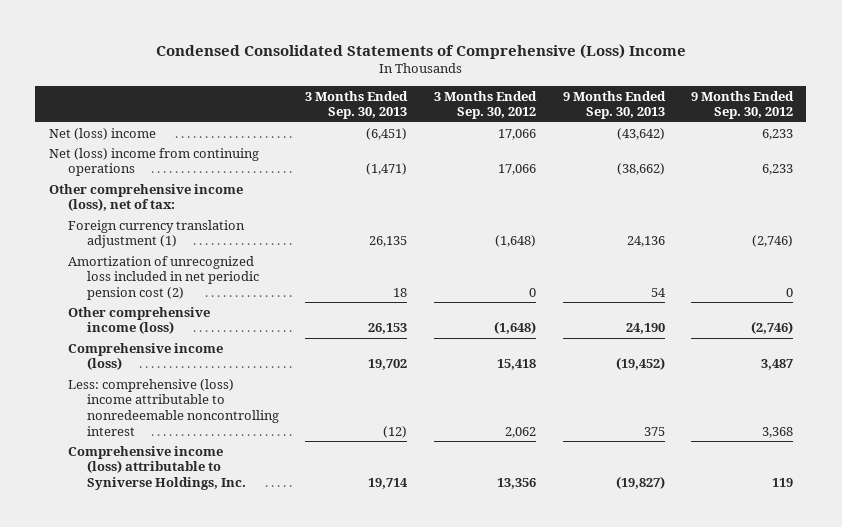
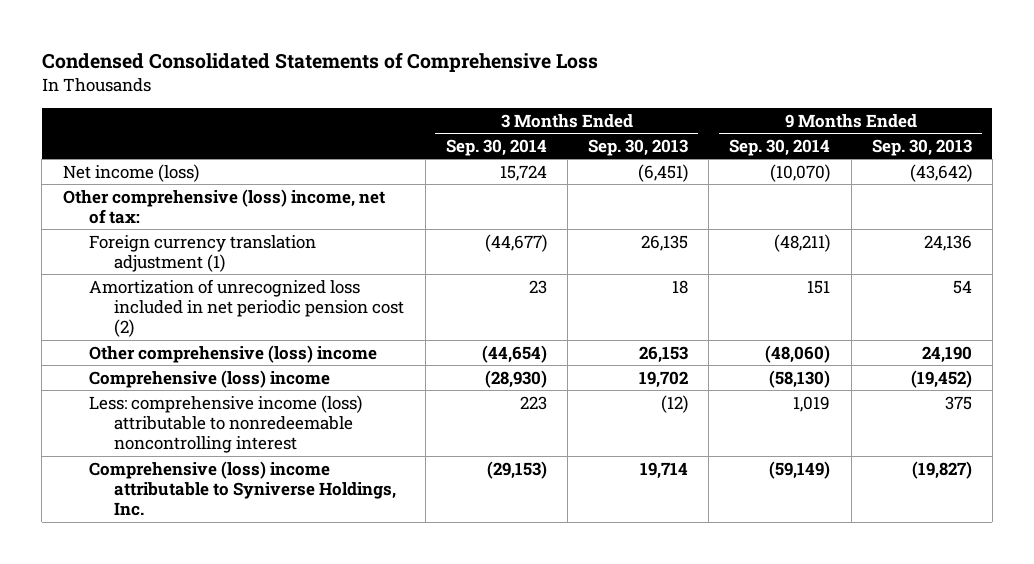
- Condensed Consolidated Statements of Comprehensive (Loss) Income
+ Condensed Consolidated Statements of Comprehensive Loss
- | 3 Months Ended Sep. 30, 2013 | 3 Months Ended Sep. 30, 2012 | 9 Months Ended Sep. 30, 2013 | 9 Months Ended Sep. 30, 2012
+ | 3 Months Ended Sep. 30, 2014 | 3 Months Ended Sep. 30, 2013 | 9 Months Ended Sep. 30, 2014 | 9 Months Ended Sep. 30, 2013
- Net (loss) income | (6,451) | 17,066 | (43,642) | 6,233
- Net (loss) income from continuing operations | (1,471) | 17,066 | (38,662) | 6,233
- Other comprehensive income (loss), net of tax:
+ Net income (loss) | 15,724 | (6,451) | (10,070) | (43,642)
+ Other comprehensive (loss) income, net of tax:
- Other comprehensive income (loss) | 26,153 | (1,648) | 24,190 | (2,746)
- Comprehensive income (loss) | 19,702 | 15,418 | (19,452) | 3,487
- Less: comprehensive (loss) income attributable to nonredeemable noncontrolling interest | (12) | 2,062 | 375 | 3,368
- Comprehensive income (loss) attributable to Syniverse Holdings, Inc. | 19,714 | 13,356 | (19,827) | 119
+ Other comprehensive (loss) income | (44,654) | 26,153 | (48,060) | 24,190
+ Comprehensive (loss) income | (28,930) | 19,702 | (58,130) | (19,452)
+ Less: comprehensive income (loss) attributable to nonredeemable noncontrolling interest | 223 | (12) | 1,019 | 375
+ Comprehensive (loss) income attributable to Syniverse Holdings, Inc. | (29,153) | 19,714 | (59,149) | (19,827)

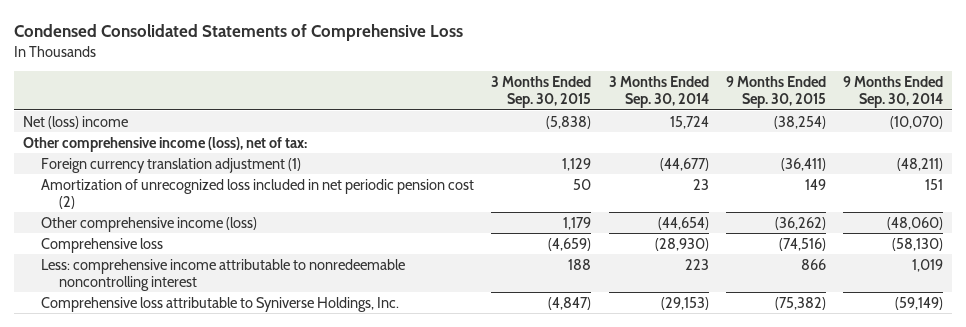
- | 3 Months Ended Sep. 30, 2014 | 3 Months Ended Sep. 30, 2013 | 9 Months Ended Sep. 30, 2014 | 9 Months Ended Sep. 30, 2013
+ | 3 Months Ended Sep. 30, 2015 | 3 Months Ended Sep. 30, 2014 | 9 Months Ended Sep. 30, 2015 | 9 Months Ended Sep. 30, 2014
- Net income (loss) | 15,724 | (6,451) | (10,070) | (43,642)
- Other comprehensive (loss) income, net of tax:
+ Net (loss) income | (5,838) | 15,724 | (38,254) | (10,070)
+ Other comprehensive income (loss), net of tax:
- Other comprehensive (loss) income | (44,654) | 26,153 | (48,060) | 24,190
- Comprehensive (loss) income | (28,930) | 19,702 | (58,130) | (19,452)
- Less: comprehensive income (loss) attributable to nonredeemable noncontrolling interest | 223 | (12) | 1,019 | 375
- Comprehensive (loss) income attributable to Syniverse Holdings, Inc. | (29,153) | 19,714 | (59,149) | (19,827)
+ Other comprehensive income (loss) | 1,179 | (44,654) | (36,262) | (48,060)
+ Comprehensive loss | (4,659) | (28,930) | (74,516) | (58,130)
+ Less: comprehensive income attributable to nonredeemable noncontrolling interest | 188 | 223 | 866 | 1,019
+ Comprehensive loss attributable to Syniverse Holdings, Inc. | (4,847) | (29,153) | (75,382) | (59,149)

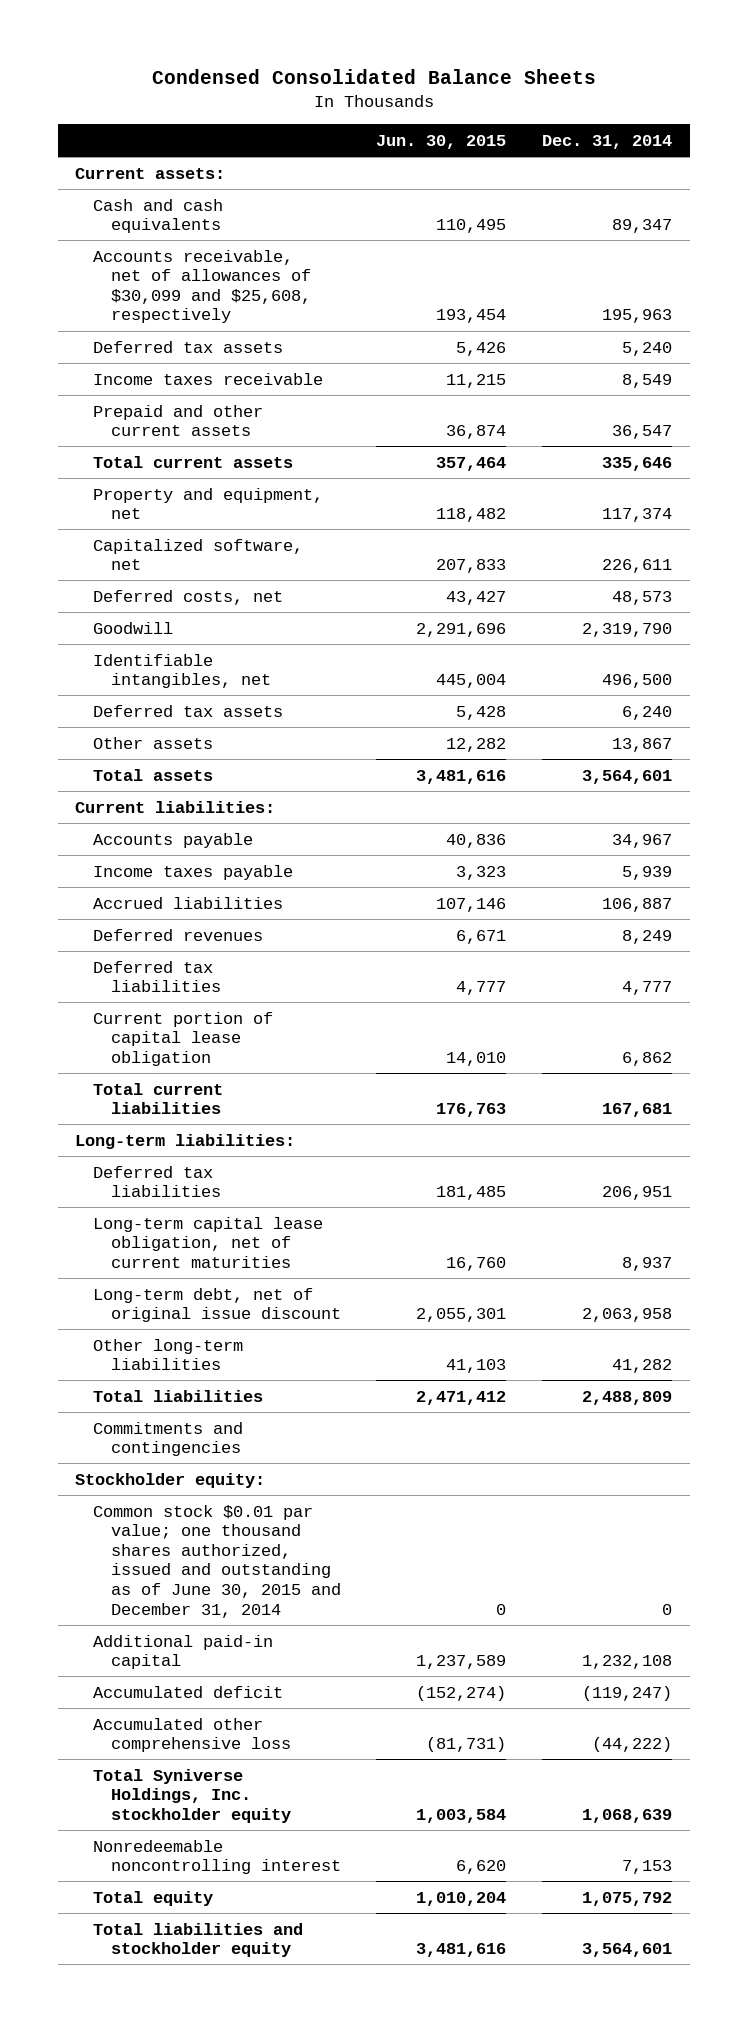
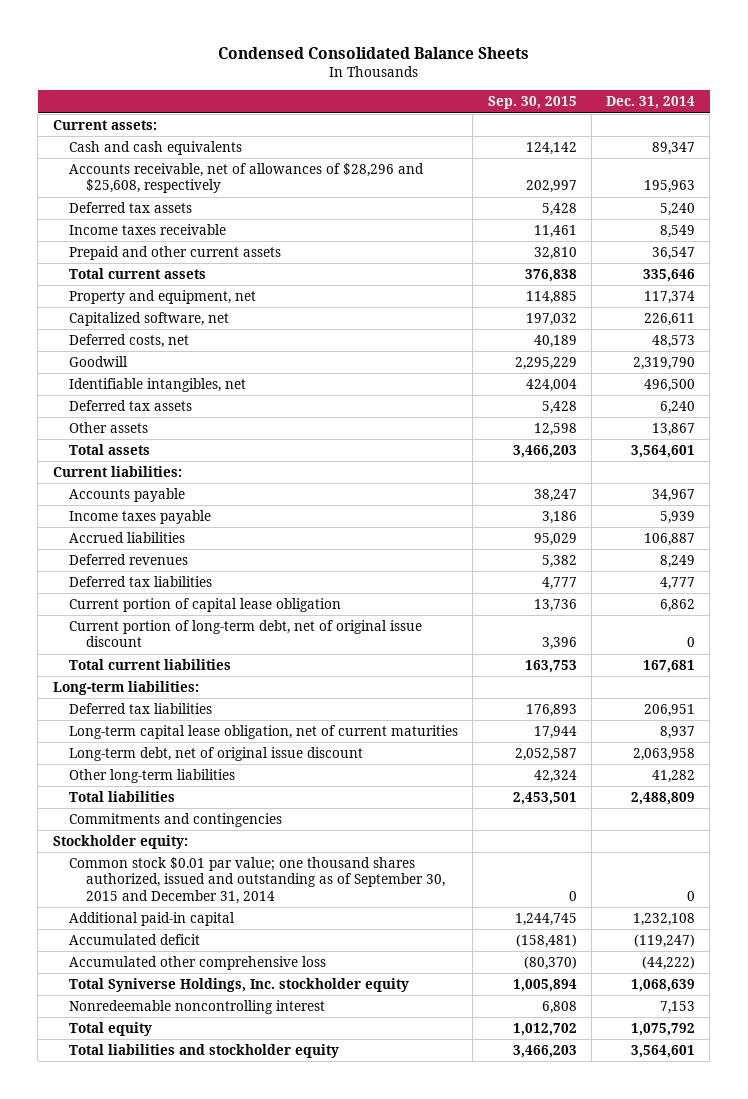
- | Jun. 30, 2015 | Dec. 31, 2014
+ | Sep. 30, 2015 | Dec. 31, 2014
- Accounts receivable, net of allowances of $30,099 and $25,608, respectively | 193,454 | 195,963
+ Accounts receivable, net of allowances of $28,296 and $25,608, respectively | 202,997 | 195,963
+ Current portion of long-term debt, net of original issue discount | 3,396 | 0
- Common stock $0.01 par value; one thousand shares authorized, issued and outstanding as of June 30, 2015 and December 31, 2014 | 0 | 0
+ Common stock $0.01 par value; one thousand shares authorized, issued and outstanding as of September 30, 2015 and December 31, 2014 | 0 | 0

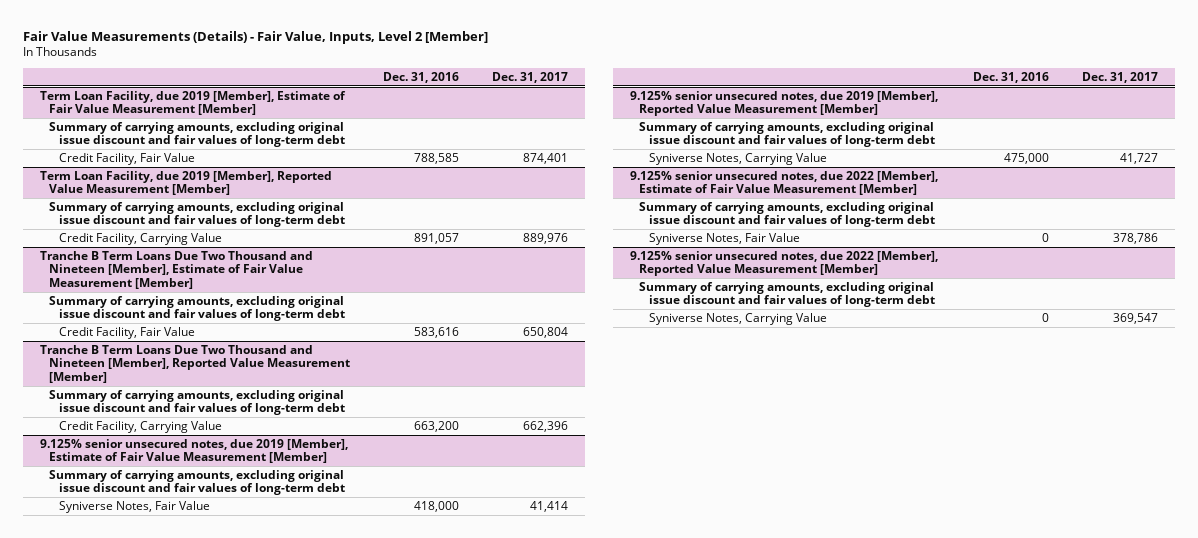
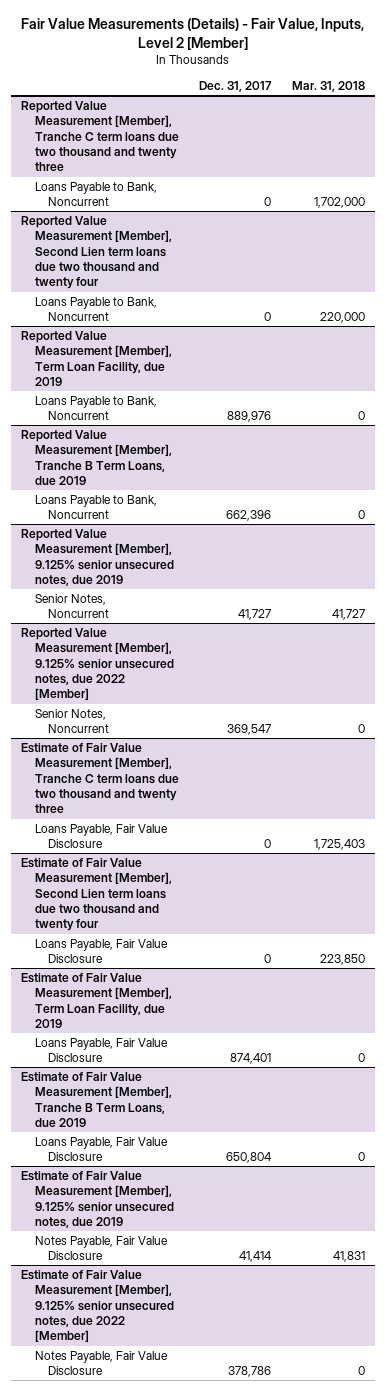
- | Dec. 31, 2016 | Dec. 31, 2017
+ | Dec. 31, 2017 | Mar. 31, 2018
- Term Loan Facility, due 2019 [Member], Estimate of Fair Value Measurement [Member]
- Summary of carrying amounts, excluding original issue discount and fair values of long-term debt
- Credit Facility, Fair Value | 788,585 | 874,401
- Term Loan Facility, due 2019 [Member], Reported Value Measurement [Member]
- Summary of carrying amounts, excluding original issue discount and fair values of long-term debt
- Credit Facility, Carrying Value | 891,057 | 889,976
- Tranche B Term Loans Due Two Thousand and Nineteen [Member], Estimate of Fair Value Measurement [Member]
- Summary of carrying amounts, excluding original issue discount and fair values of long-term debt
- Credit Facility, Fair Value | 583,616 | 650,804
- Tranche B Term Loans Due Two Thousand and Nineteen [Member], Reported Value Measurement [Member]
- Summary of carrying amounts, excluding original issue discount and fair values of long-term debt
- Credit Facility, Carrying Value | 663,200 | 662,396
- 9.125% senior unsecured notes, due 2019 [Member], Estimate of Fair Value Measurement [Member]
- Summary of carrying amounts, excluding original issue discount and fair values of long-term debt
- Syniverse Notes, Fair Value | 418,000 | 41,414
- 9.125% senior unsecured notes, due 2019 [Member], Reported Value Measurement [Member]
- Summary of carrying amounts, excluding original issue discount and fair values of long-term debt
- Syniverse Notes, Carrying Value | 475,000 | 41,727
- 9.125% senior unsecured notes, due 2022 [Member], Estimate of Fair Value Measurement [Member]
- Summary of carrying amounts, excluding original issue discount and fair values of long-term debt
- Syniverse Notes, Fair Value | 0 | 378,786
- 9.125% senior unsecured notes, due 2022 [Member], Reported Value Measurement [Member]
- Summary of carrying amounts, excluding original issue discount and fair values of long-term debt
- Syniverse Notes, Carrying Value | 0 | 369,547
+ Reported Value Measurement [Member], Tranche C term loans due two thousand and twenty three
+ Loans Payable to Bank, Noncurrent | 0 | 1,702,000
+ Reported Value Measurement [Member], Second Lien term loans due two thousand and twenty four
+ Loans Payable to Bank, Noncurrent | 0 | 220,000
+ Reported Value Measurement [Member], Term Loan Facility, due 2019
+ Loans Payable to Bank, Noncurrent | 889,976 | 0
+ Reported Value Measurement [Member], Tranche B Term Loans, due 2019
+ Loans Payable to Bank, Noncurrent | 662,396 | 0
+ Reported Value Measurement [Member], 9.125% senior unsecured notes, due 2019
+ Senior Notes, Noncurrent | 41,727 | 41,727
+ Reported Value Measurement [Member], 9.125% senior unsecured notes, due 2022 [Member]
+ Senior Notes, Noncurrent | 369,547 | 0
+ Estimate of Fair Value Measurement [Member], Tranche C term loans due two thousand and twenty three
+ Loans Payable, Fair Value Disclosure | 0 | 1,725,403
+ Estimate of Fair Value Measurement [Member], Second Lien term loans due two thousand and twenty four
+ Loans Payable, Fair Value Disclosure | 0 | 223,850
+ Estimate of Fair Value Measurement [Member], Term Loan Facility, due 2019
+ Loans Payable, Fair Value Disclosure | 874,401 | 0
+ Estimate of Fair Value Measurement [Member], Tranche B Term Loans, due 2019
+ Loans Payable, Fair Value Disclosure | 650,804 | 0
+ Estimate of Fair Value Measurement [Member], 9.125% senior unsecured notes, due 2019
+ Notes Payable, Fair Value Disclosure | 41,414 | 41,831
+ Estimate of Fair Value Measurement [Member], 9.125% senior unsecured notes, due 2022 [Member]
+ Notes Payable, Fair Value Disclosure | 378,786 | 0

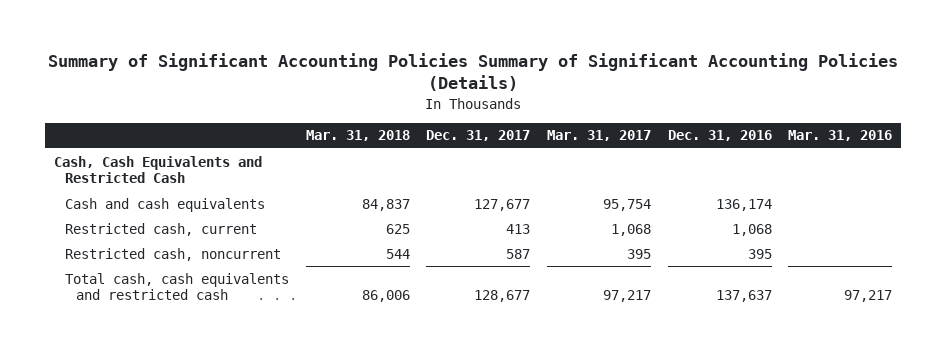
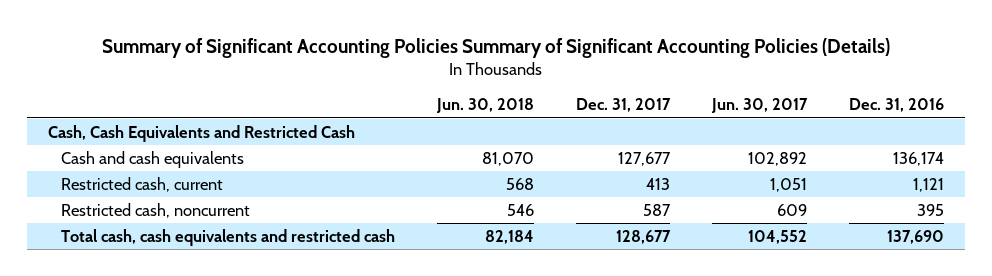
- | Mar. 31, 2018 | Dec. 31, 2017 | Mar. 31, 2017 | Dec. 31, 2016 | Mar. 31, 2016
+ | Jun. 30, 2018 | Dec. 31, 2017 | Jun. 30, 2017 | Dec. 31, 2016
- Restricted cash, current | 625 | 413 | 1,068 | 1,068 |
+ Restricted cash, current | 568 | 413 | 1,051 | 1,121
- Total cash, cash equivalents and restricted cash | 86,006 | 128,677 | 97,217 | 137,637 | 97,217
+ Total cash, cash equivalents and restricted cash | 82,184 | 128,677 | 104,552 | 137,690

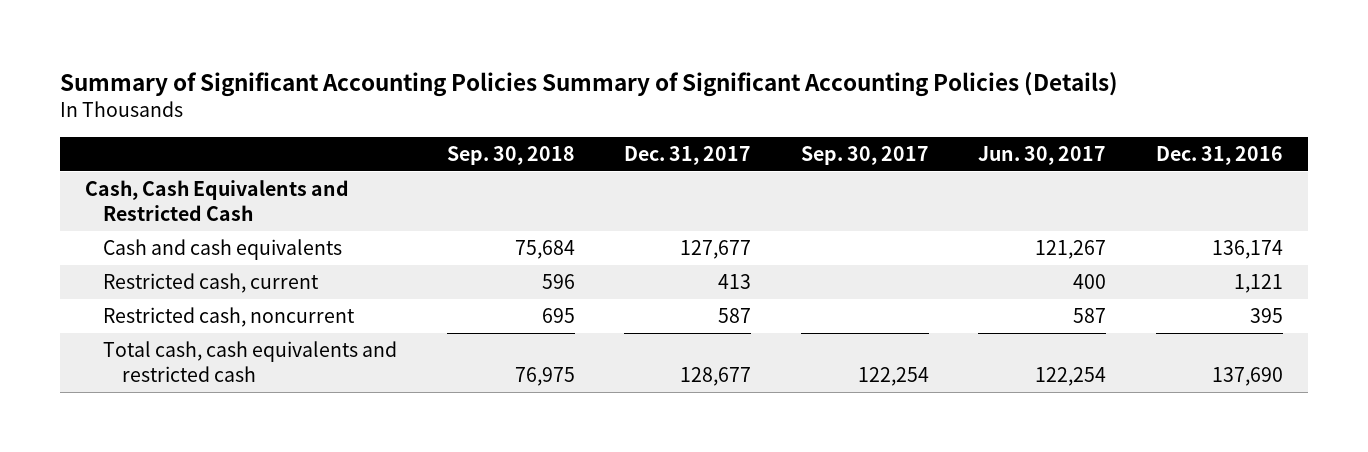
- | Jun. 30, 2018 | Dec. 31, 2017 | Jun. 30, 2017 | Dec. 31, 2016
+ | Sep. 30, 2018 | Dec. 31, 2017 | Sep. 30, 2017 | Jun. 30, 2017 | Dec. 31, 2016
- Cash and cash equivalents | 81,070 | 127,677 | 102,892 | 136,174
- Restricted cash, current | 568 | 413 | 1,051 | 1,121
- Restricted cash, noncurrent | 546 | 587 | 609 | 395
- Total cash, cash equivalents and restricted cash | 82,184 | 128,677 | 104,552 | 137,690
+ Cash and cash equivalents | 75,684 | 127,677 | | 121,267 | 136,174
+ Restricted cash, current | 596 | 413 | | 400 | 1,121
+ Restricted cash, noncurrent | 695 | 587 | | 587 | 395
+ Total cash, cash equivalents and restricted cash | 76,975 | 128,677 | 122,254 | 122,254 | 137,690

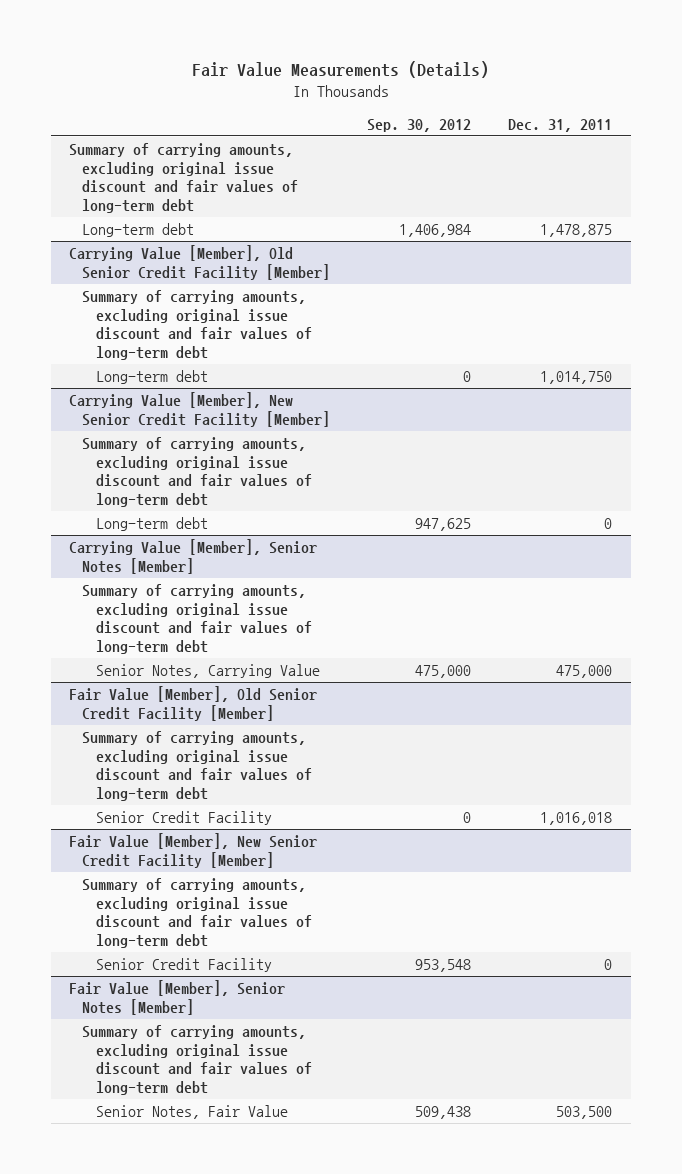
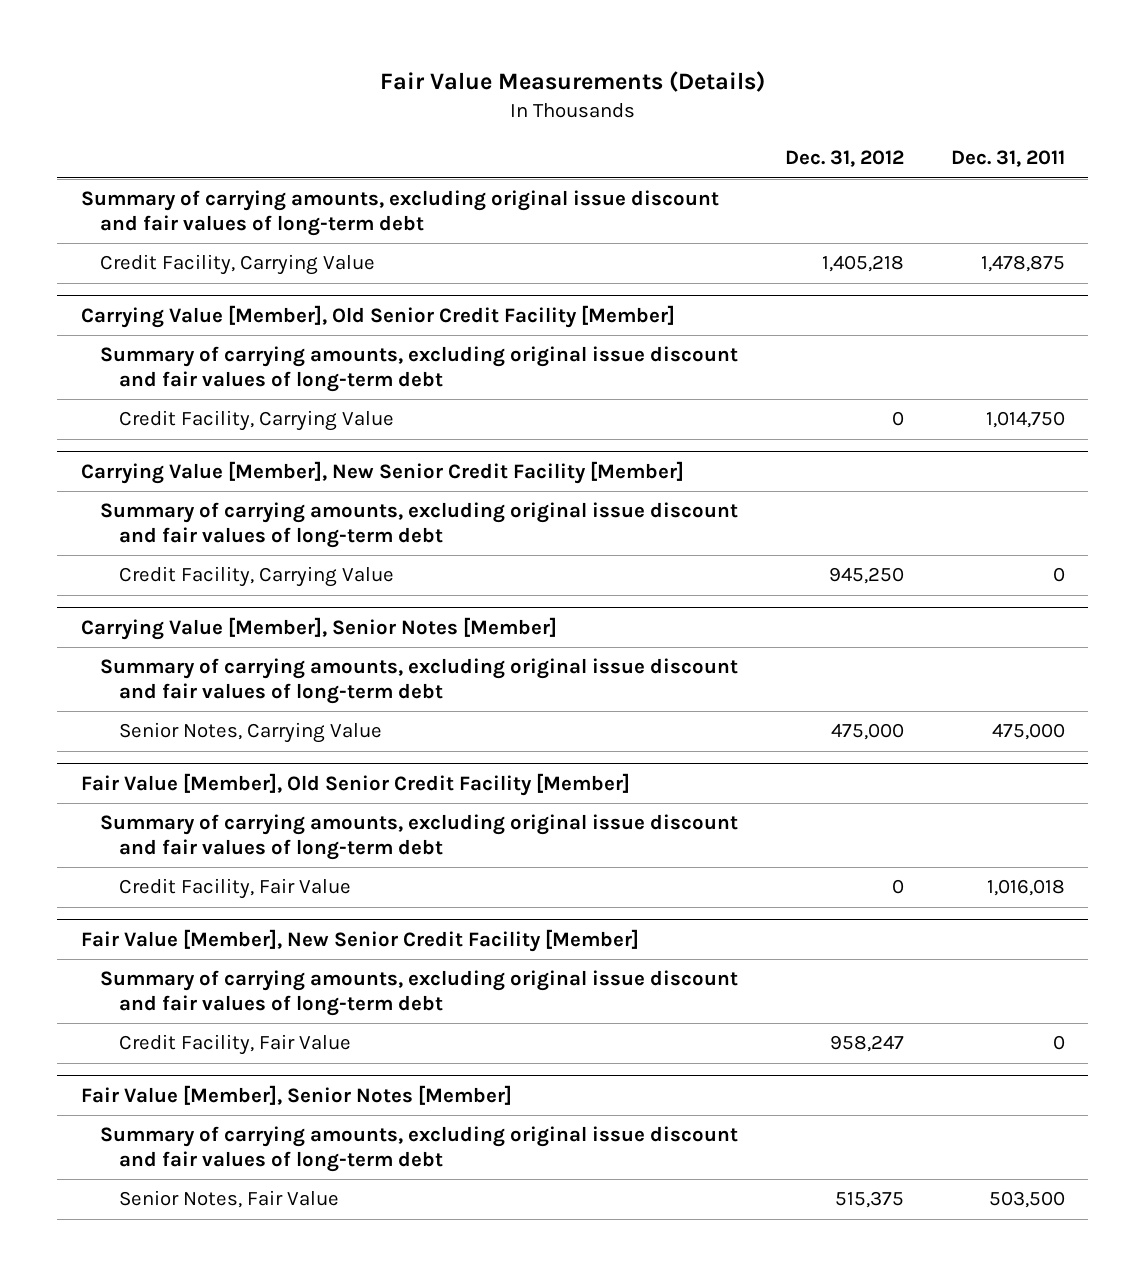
- | Sep. 30, 2012 | Dec. 31, 2011
+ | Dec. 31, 2012 | Dec. 31, 2011
- Long-term debt | 1,406,984 | 1,478,875
+ Credit Facility, Carrying Value | 1,405,218 | 1,478,875
@ Carrying Value [Member], Old Senior Credit Facility [Member]
- Long-term debt | 0 | 1,014,750
+ Credit Facility, Carrying Value | 0 | 1,014,750
@ Carrying Value [Member], New Senior Credit Facility [Member]
- Long-term debt | 947,625 | 0
+ Credit Facility, Carrying Value | 945,250 | 0
@ Fair Value [Member], Old Senior Credit Facility [Member]
- Senior Credit Facility | 0 | 1,016,018
+ Credit Facility, Fair Value | 0 | 1,016,018
@ Fair Value [Member], New Senior Credit Facility [Member]
- Senior Credit Facility | 953,548 | 0
+ Credit Facility, Fair Value | 958,247 | 0

